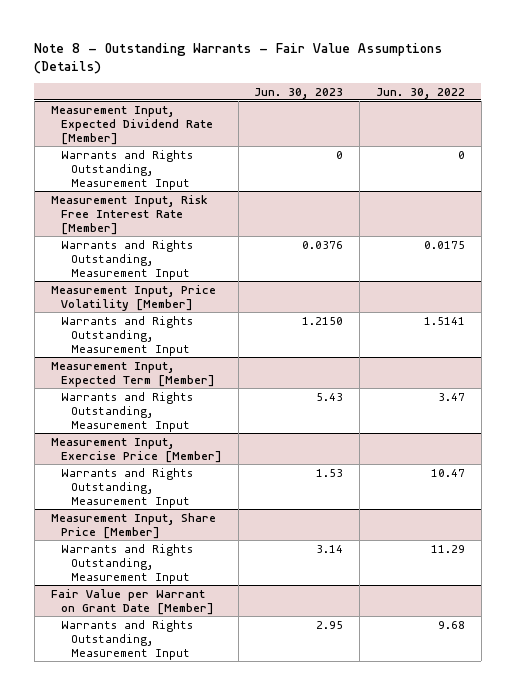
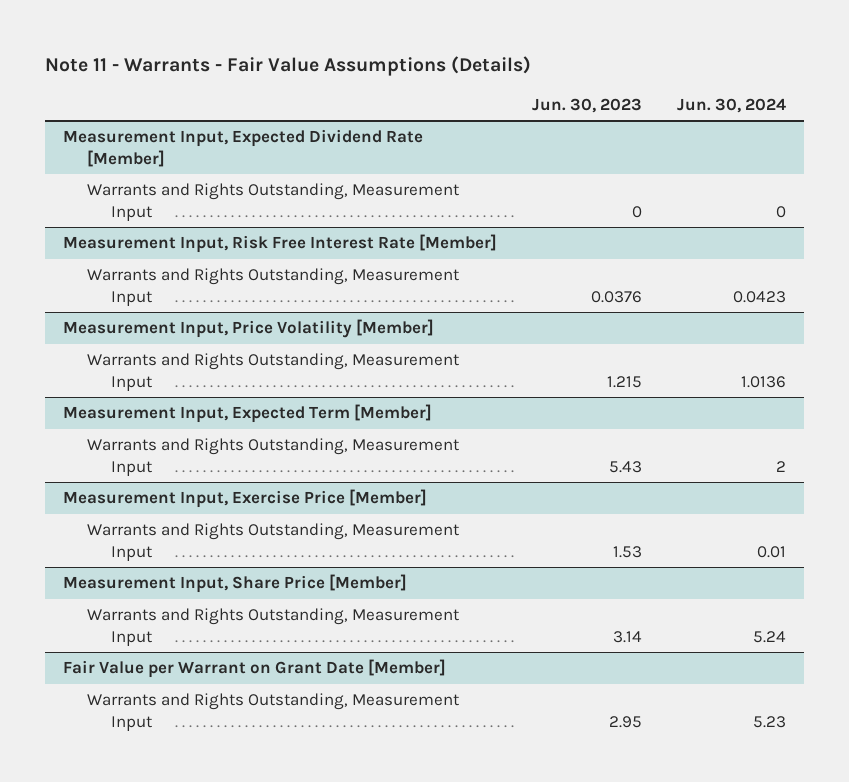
- Note 8 - Outstanding Warrants - Fair Value Assumptions (Details)
+ Note 11 - Warrants - Fair Value Assumptions (Details)
- | Jun. 30, 2023 | Jun. 30, 2022
+ | Jun. 30, 2023 | Jun. 30, 2024
@ Measurement Input, Price Volatility [Member]
- Warrants and Rights Outstanding, Measurement Input | 1.2150 | 1.5141
+ Warrants and Rights Outstanding, Measurement Input | 1.215 | 1.0136

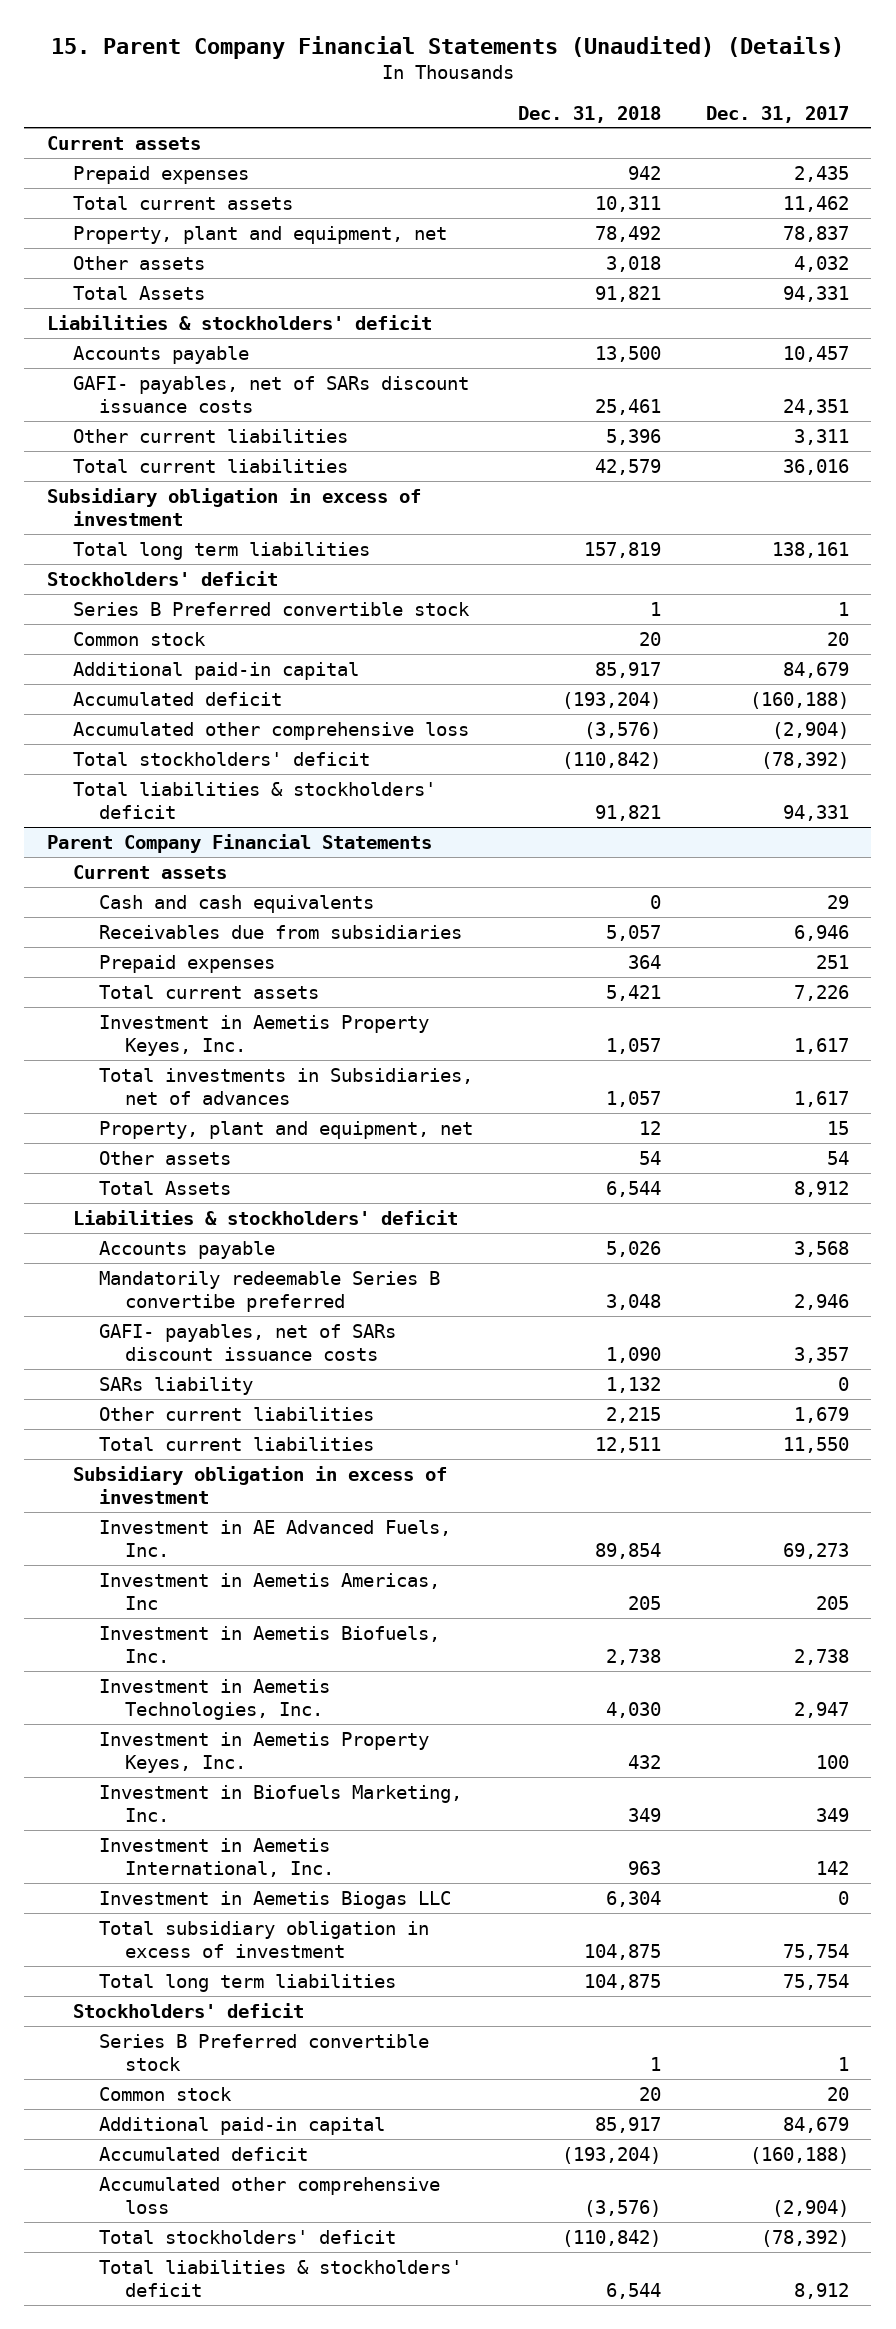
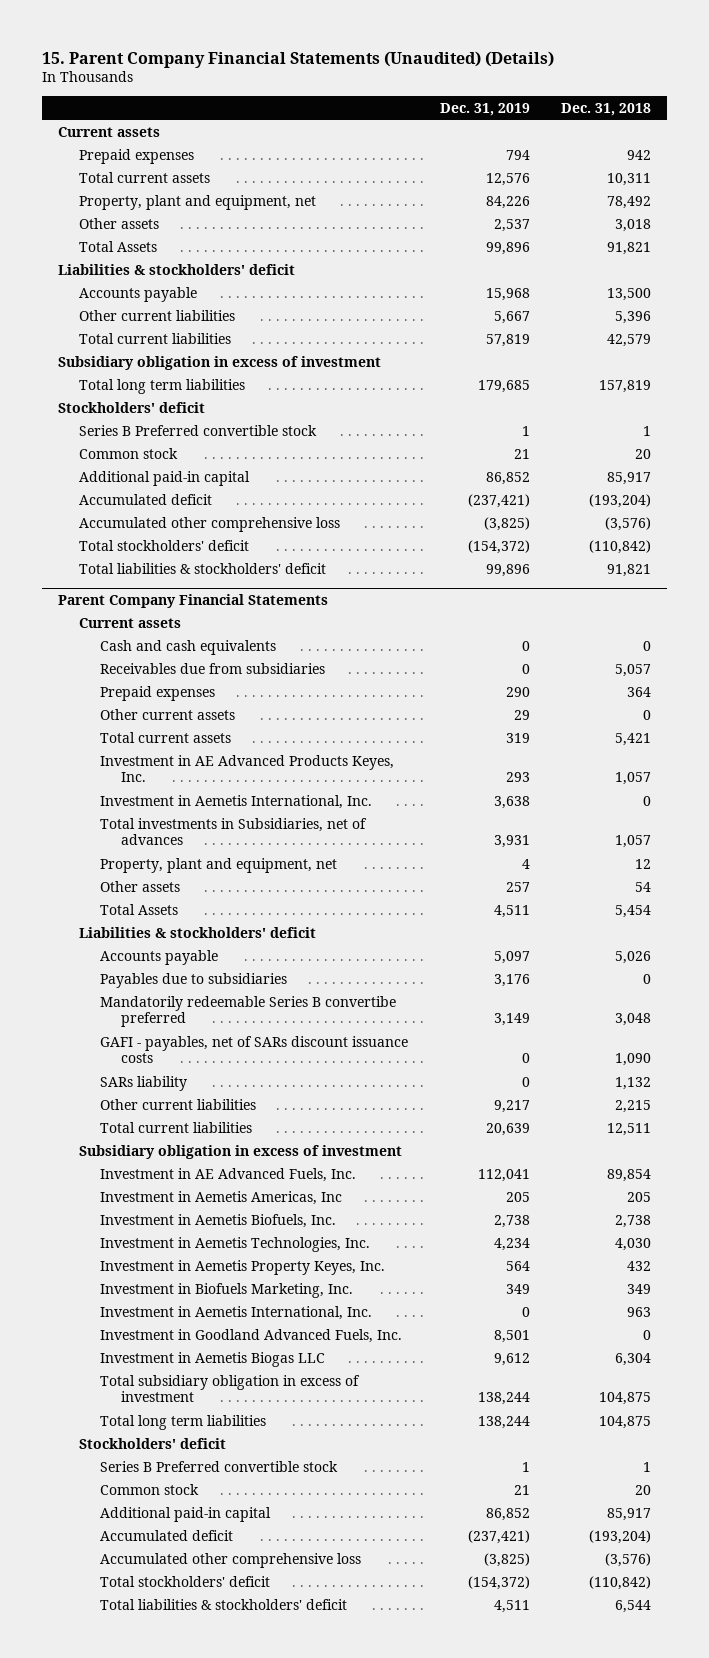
- | Dec. 31, 2018 | Dec. 31, 2017
+ | Dec. 31, 2019 | Dec. 31, 2018
- GAFI- payables, net of SARs discount issuance costs | 25,461 | 24,351
@ Parent Company Financial Statements
+ Other current assets | 29 | 0
- Investment in Aemetis Property Keyes, Inc. | 1,057 | 1,617
+ Investment in AE Advanced Products Keyes, Inc. | 293 | 1,057
+ Investment in Aemetis International, Inc. | 3,638 | 0
- Total Assets | 6,544 | 8,912
+ Total Assets | 4,511 | 5,454
+ Payables due to subsidiaries | 3,176 | 0
- GAFI- payables, net of SARs discount issuance costs | 1,090 | 3,357
+ GAFI - payables, net of SARs discount issuance costs | 0 | 1,090
+ Investment in Goodland Advanced Fuels, Inc. | 8,501 | 0

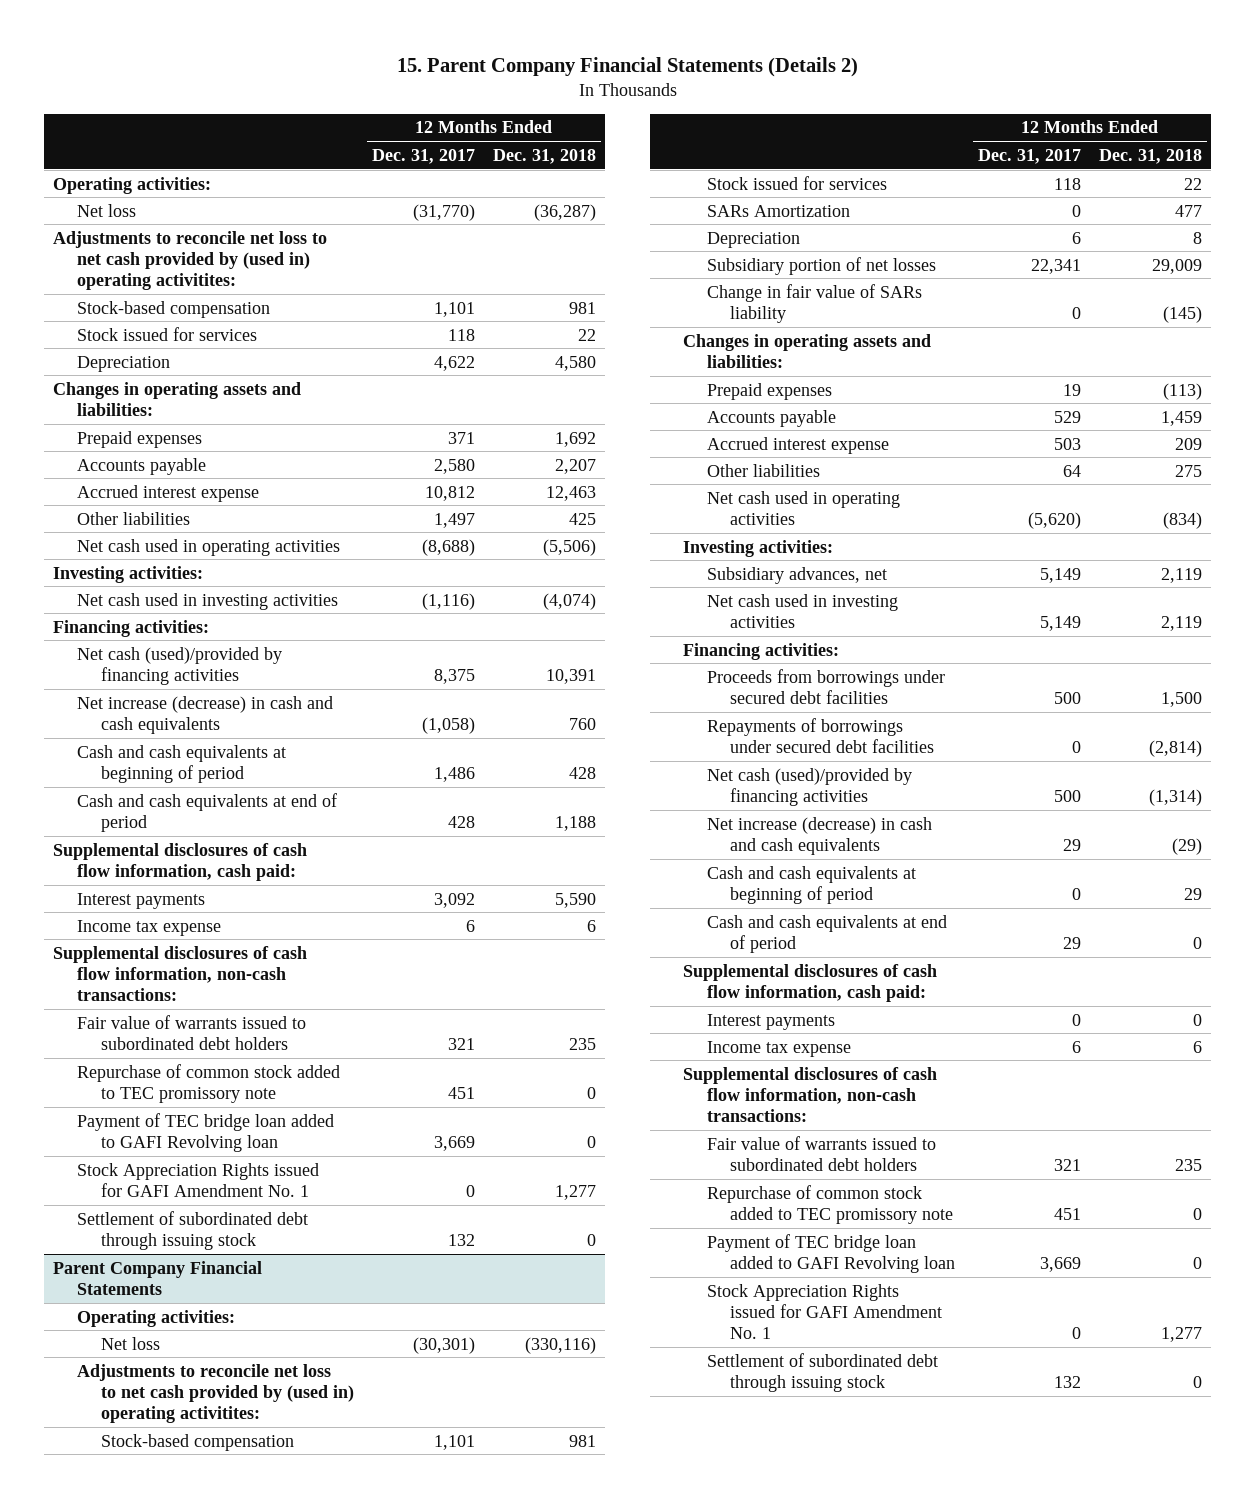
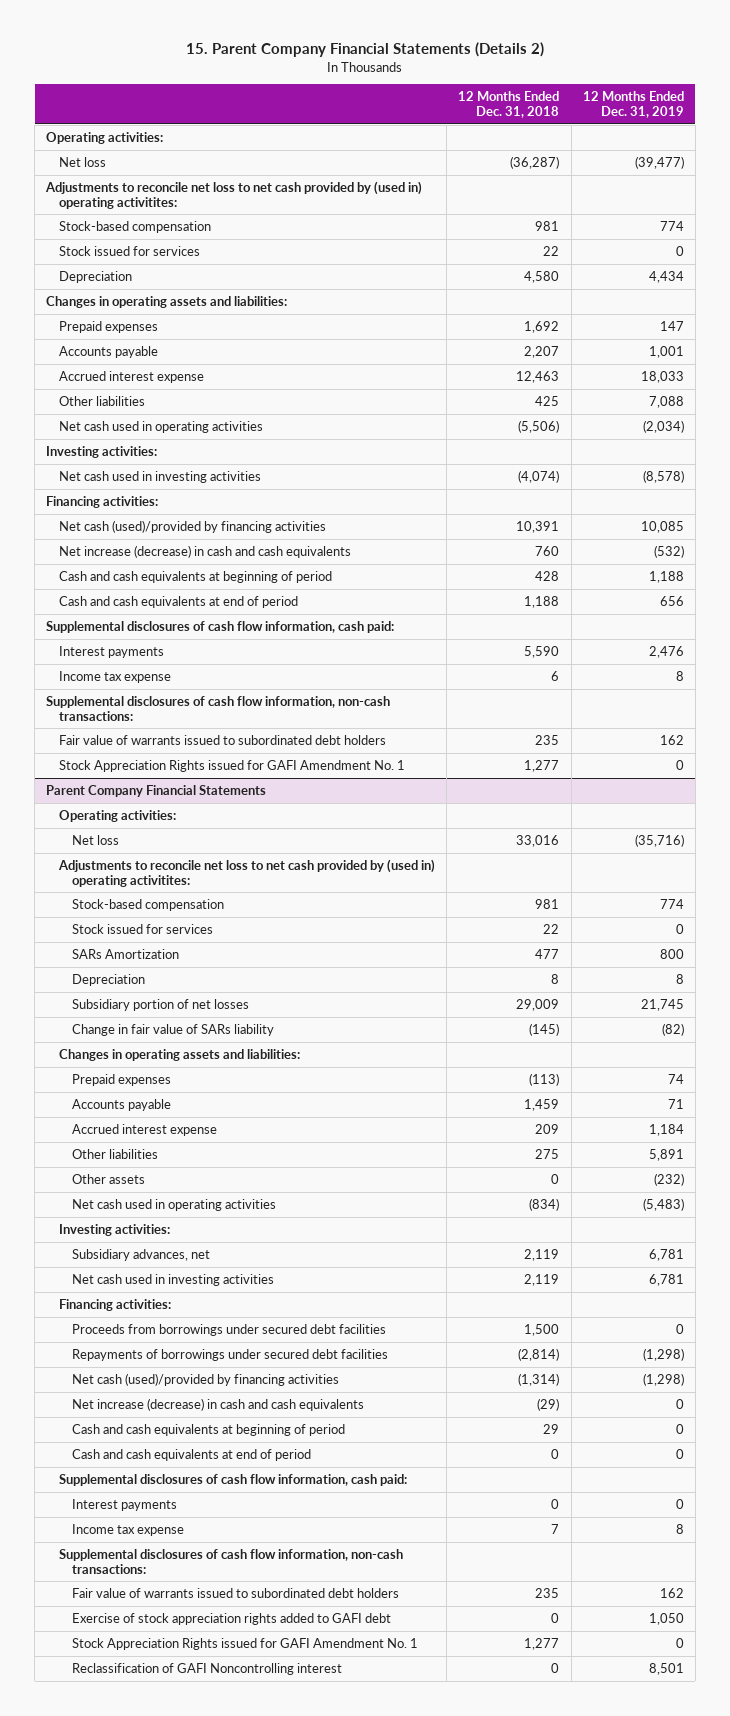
- | 12 Months Ended Dec. 31, 2017 | 12 Months Ended Dec. 31, 2018
+ | 12 Months Ended Dec. 31, 2018 | 12 Months Ended Dec. 31, 2019
- Repurchase of common stock added to TEC promissory note | 451 | 0
- Payment of TEC bridge loan added to GAFI Revolving loan | 3,669 | 0
- Settlement of subordinated debt through issuing stock | 132 | 0
@ Parent Company Financial Statements
- Net loss | (30,301) | (330,116)
+ Net loss | 33,016 | (35,716)
+ Other assets | 0 | (232)
- Income tax expense | 6 | 6
+ Income tax expense | 7 | 8
- Repurchase of common stock added to TEC promissory note | 451 | 0
- Payment of TEC bridge loan added to GAFI Revolving loan | 3,669 | 0
+ Exercise of stock appreciation rights added to GAFI debt | 0 | 1,050
- Settlement of subordinated debt through issuing stock | 132 | 0
+ Reclassification of GAFI Noncontrolling interest | 0 | 8,501

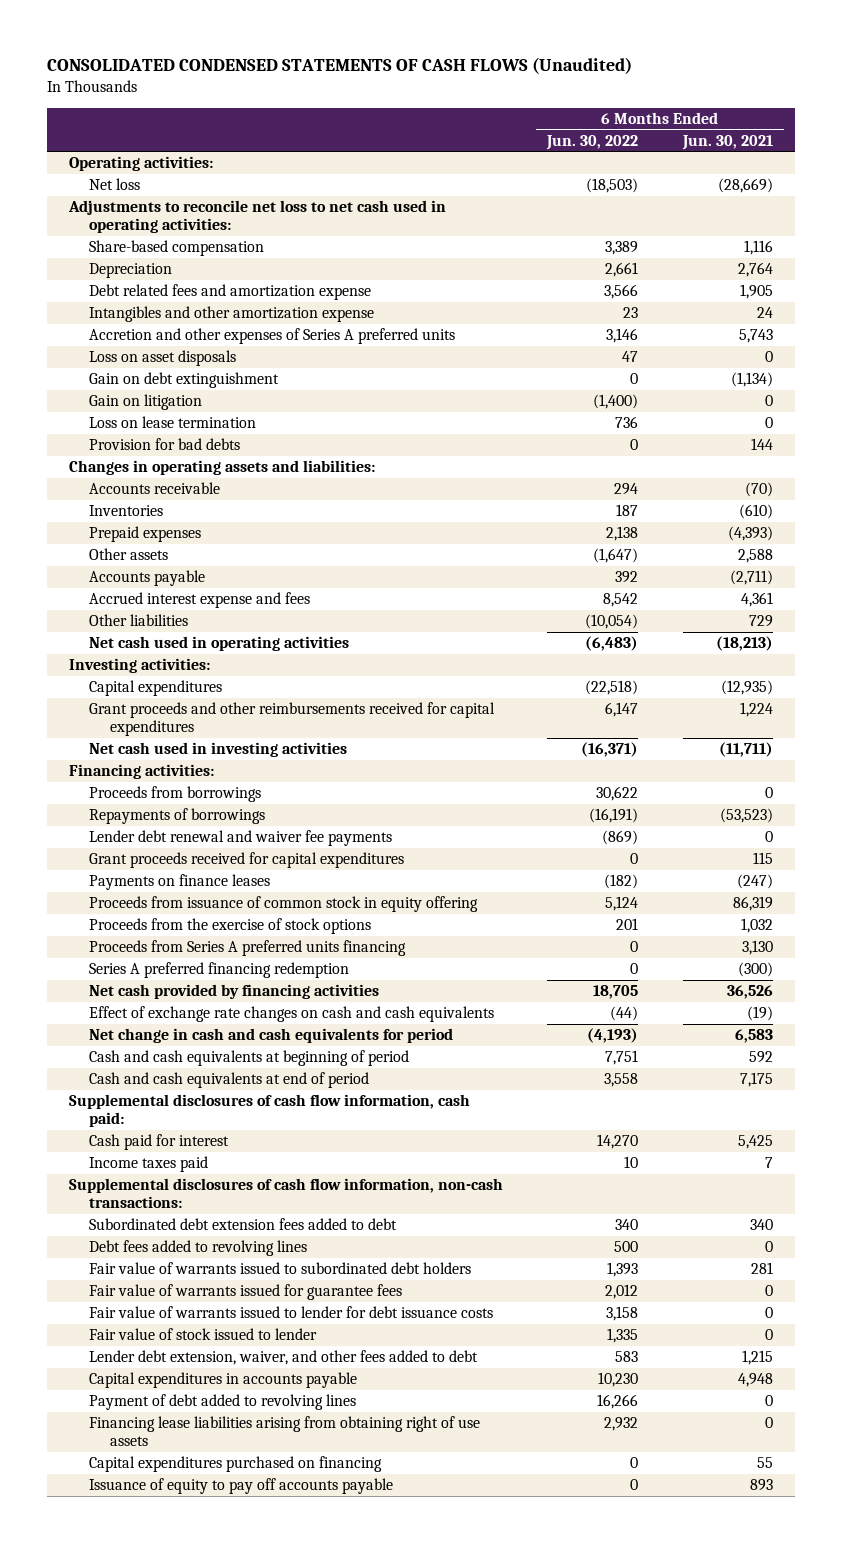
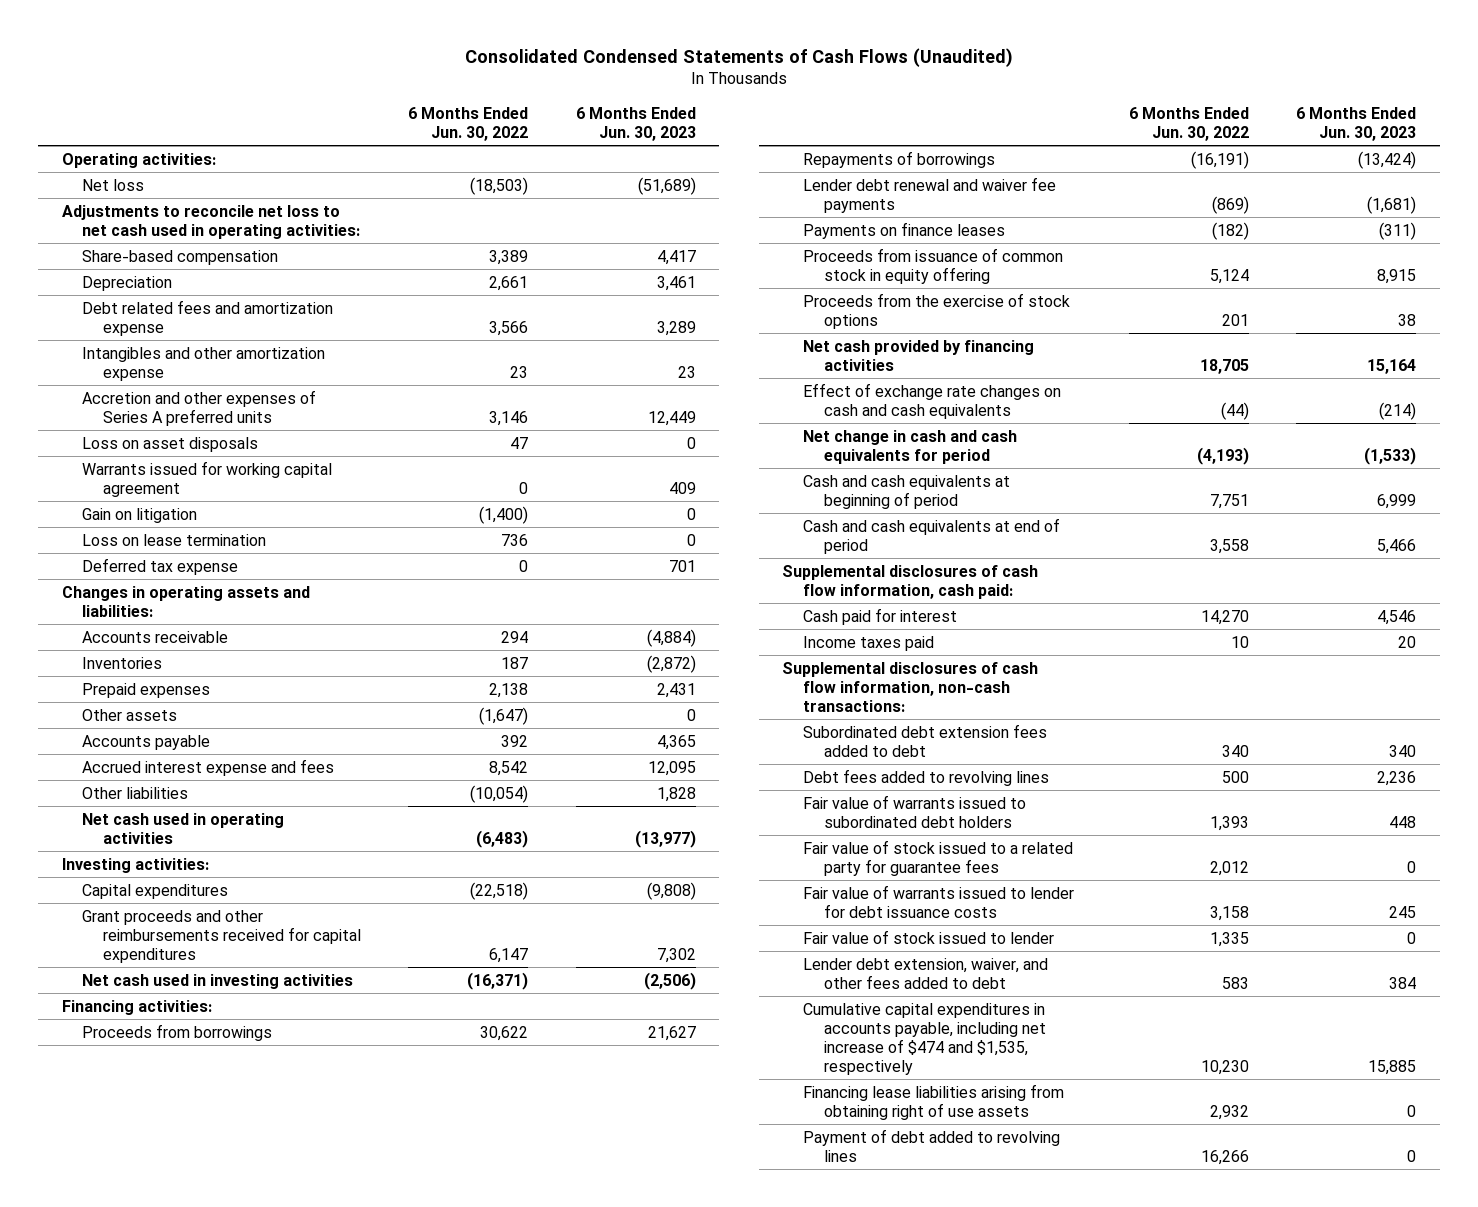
- CONSOLIDATED CONDENSED STATEMENTS OF CASH FLOWS (Unaudited)
+ Consolidated Condensed Statements of Cash Flows (Unaudited)
- | 6 Months Ended Jun. 30, 2022 | 6 Months Ended Jun. 30, 2021
+ | 6 Months Ended Jun. 30, 2022 | 6 Months Ended Jun. 30, 2023
- Gain on debt extinguishment | 0 | (1,134)
+ Warrants issued for working capital agreement | 0 | 409
- Provision for bad debts | 0 | 144
+ Deferred tax expense | 0 | 701
- Grant proceeds received for capital expenditures | 0 | 115
- Proceeds from Series A preferred units financing | 0 | 3,130
- Series A preferred financing redemption | 0 | (300)
- Fair value of warrants issued for guarantee fees | 2,012 | 0
+ Fair value of stock issued to a related party for guarantee fees | 2,012 | 0
- Capital expenditures in accounts payable | 10,230 | 4,948
+ Cumulative capital expenditures in accounts payable, including net increase of $474 and $1,535, respectively | 10,230 | 15,885
- Capital expenditures purchased on financing | 0 | 55
- Issuance of equity to pay off accounts payable | 0 | 893
moved down: Payment of debt added to revolving lines | 16,266 | 0

